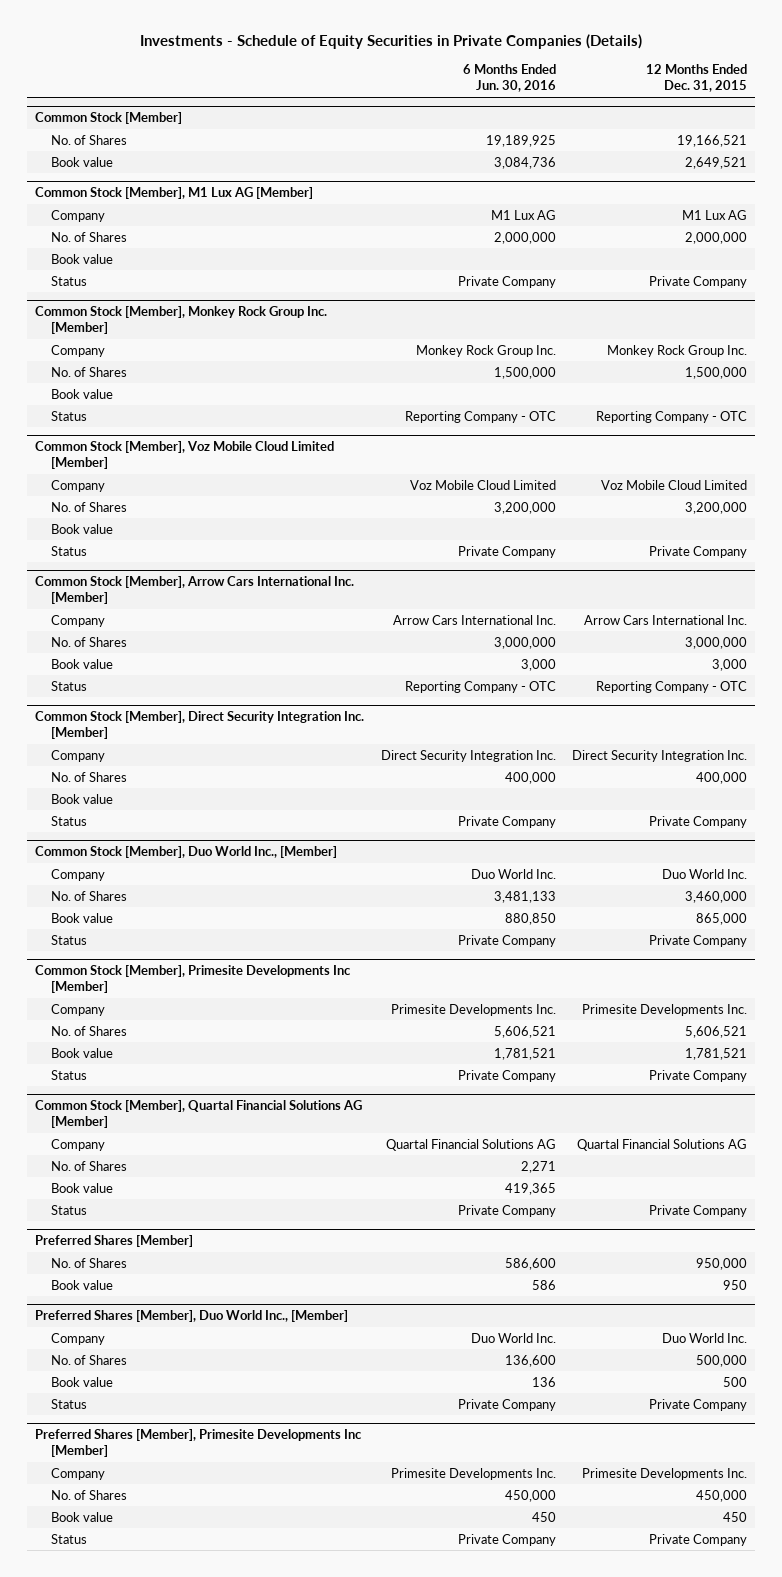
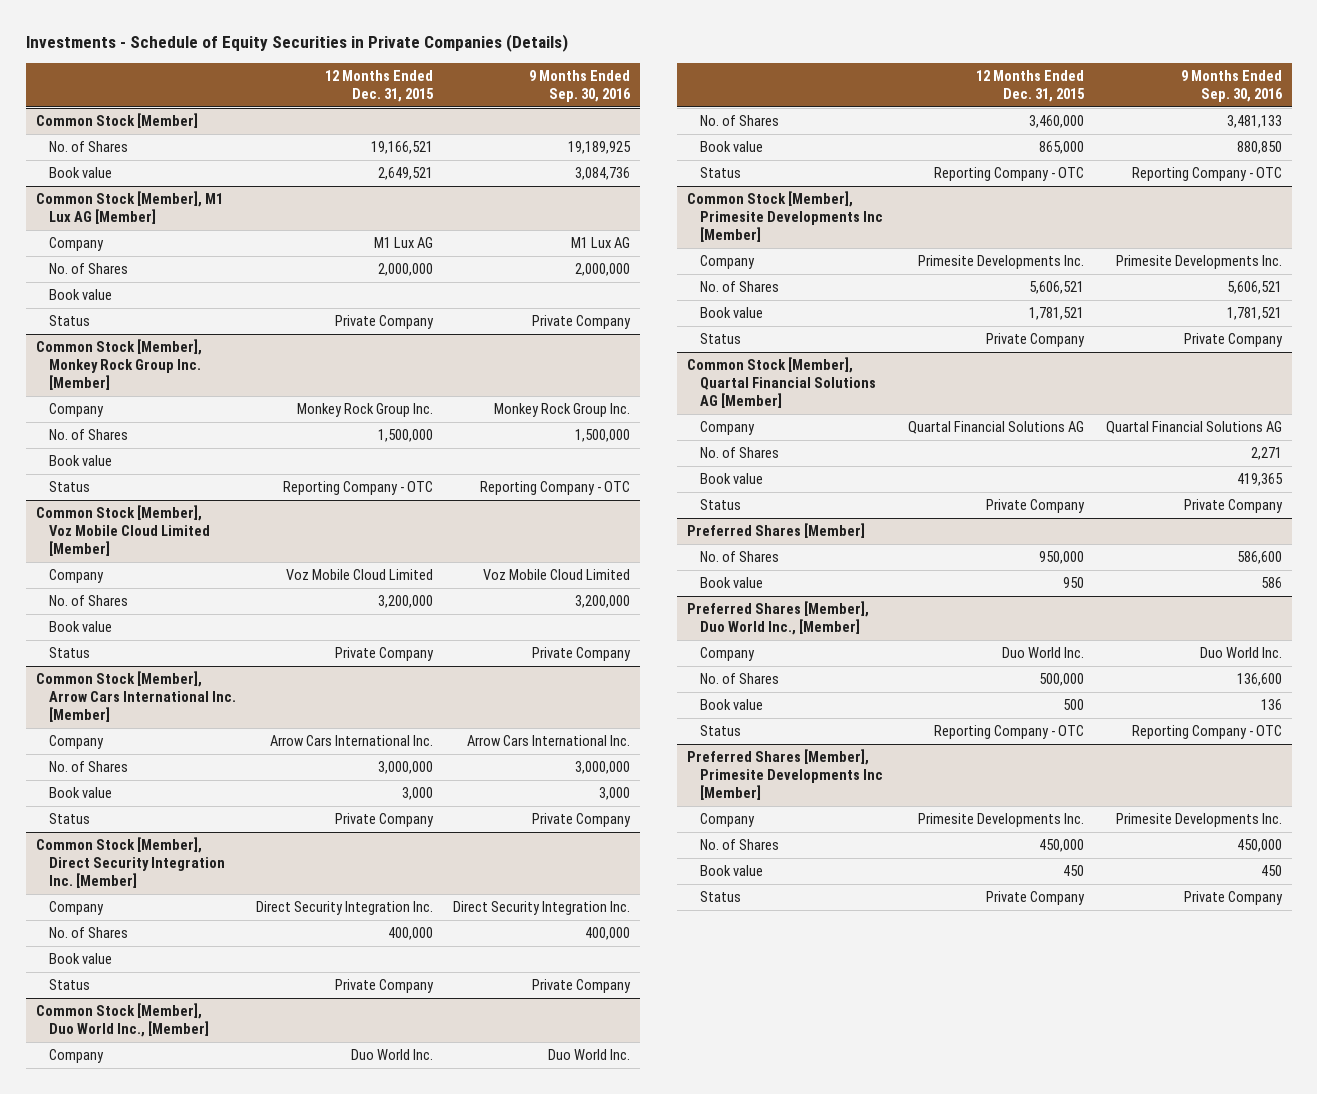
- | 6 Months Ended Jun. 30, 2016 | 12 Months Ended Dec. 31, 2015
+ | 12 Months Ended Dec. 31, 2015 | 9 Months Ended Sep. 30, 2016
@ Common Stock [Member], Arrow Cars International Inc. [Member]
- Status | Reporting Company - OTC | Reporting Company - OTC
+ Status | Private Company | Private Company
@ Common Stock [Member], Duo World Inc., [Member]
- Status | Private Company | Private Company
+ Status | Reporting Company - OTC | Reporting Company - OTC
@ Preferred Shares [Member], Duo World Inc., [Member]
- Status | Private Company | Private Company
+ Status | Reporting Company - OTC | Reporting Company - OTC

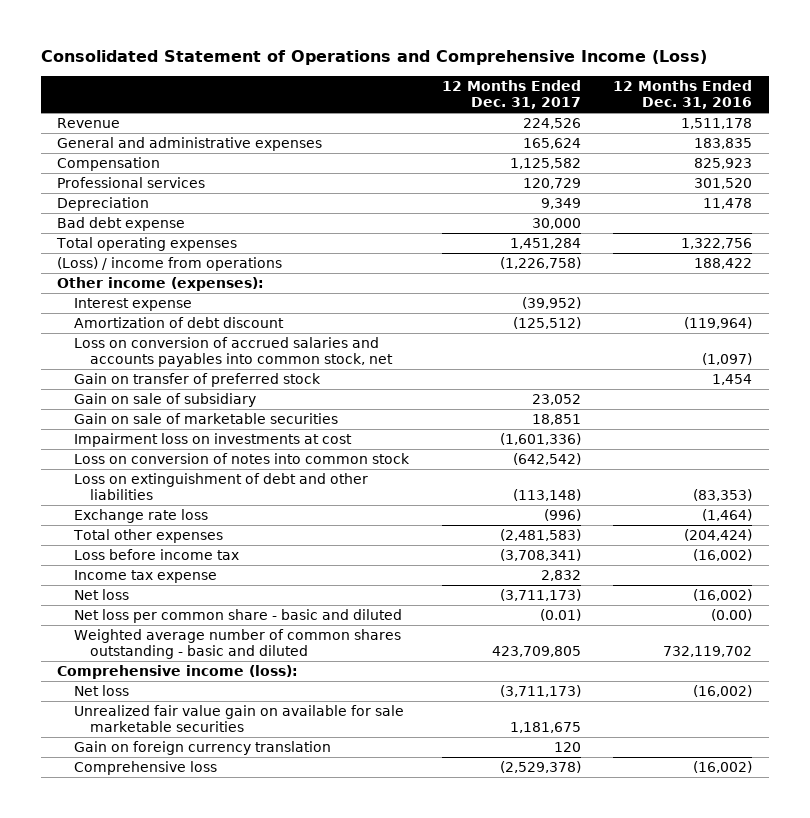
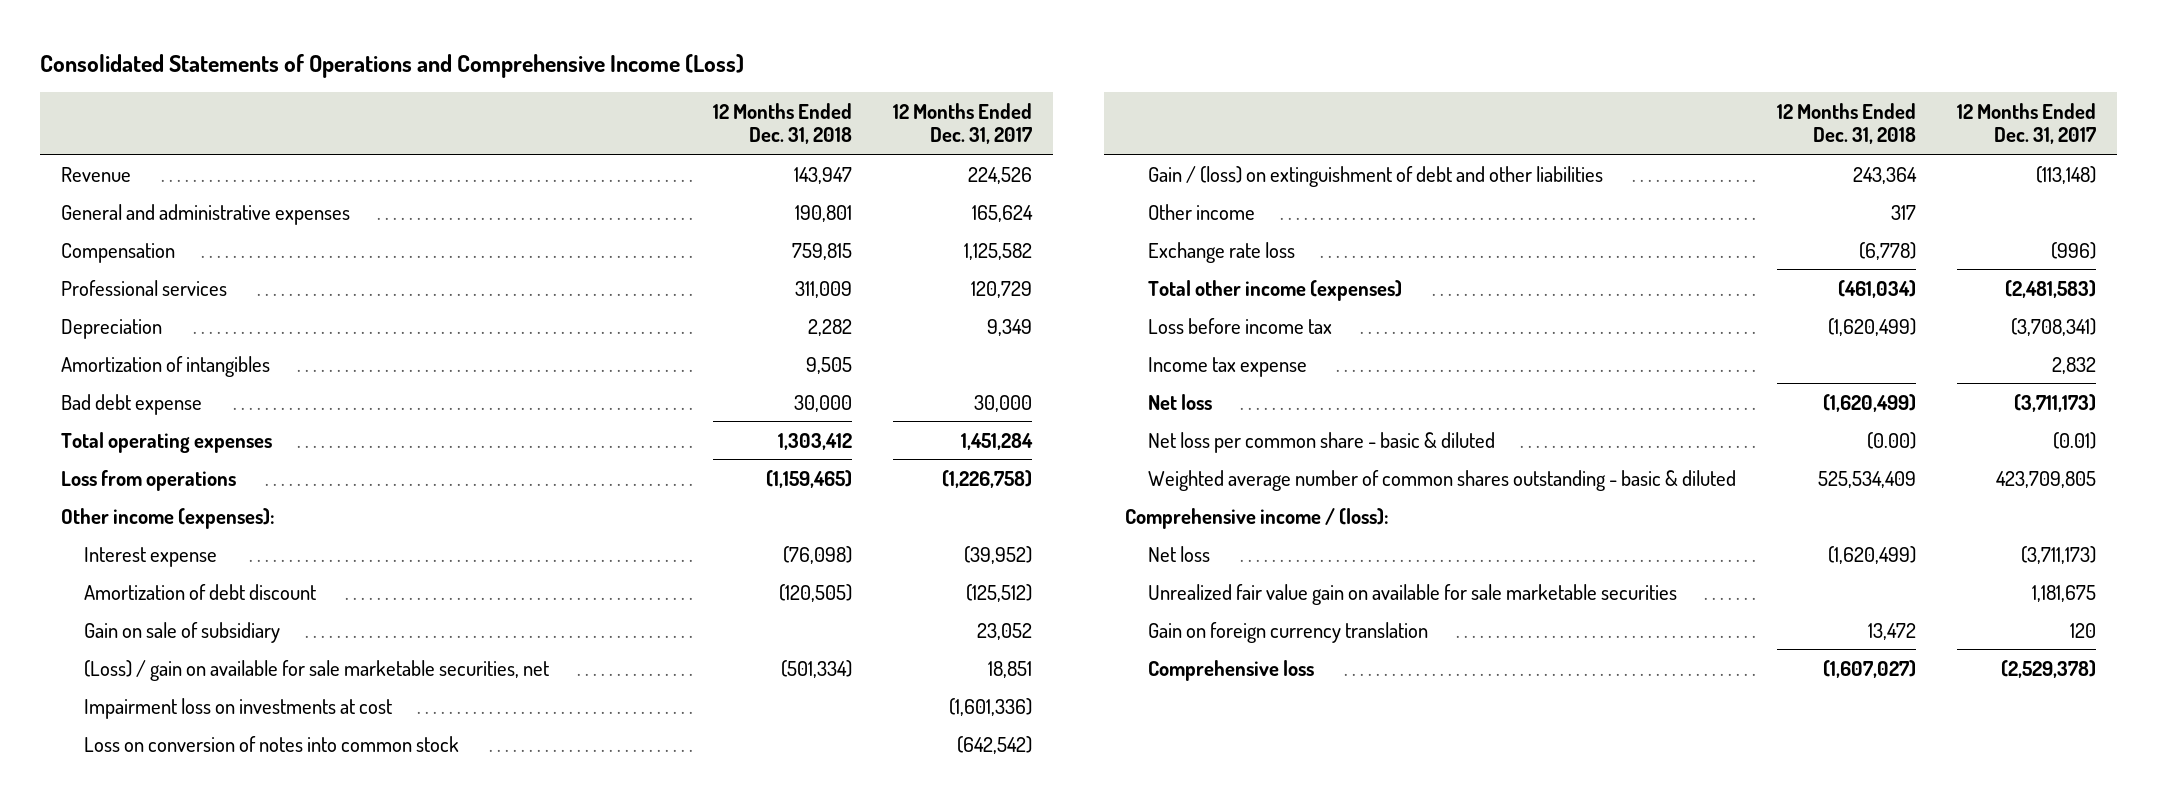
- Consolidated Statement of Operations and Comprehensive Income (Loss)
+ Consolidated Statements of Operations and Comprehensive Income (Loss)
- | 12 Months Ended Dec. 31, 2017 | 12 Months Ended Dec. 31, 2016
+ | 12 Months Ended Dec. 31, 2018 | 12 Months Ended Dec. 31, 2017
+ Amortization of intangibles | 9,505 |
- (Loss) / income from operations | (1,226,758) | 188,422
+ Loss from operations | (1,159,465) | (1,226,758)
- Loss on conversion of accrued salaries and accounts payables into common stock, net | | (1,097)
- Gain on transfer of preferred stock | | 1,454
- Gain on sale of marketable securities | 18,851 |
+ (Loss) / gain on available for sale marketable securities, net | (501,334) | 18,851
- Loss on extinguishment of debt and other liabilities | (113,148) | (83,353)
+ Gain / (loss) on extinguishment of debt and other liabilities | 243,364 | (113,148)
+ Other income | 317 |
- Total other expenses | (2,481,583) | (204,424)
+ Total other income (expenses) | (461,034) | (2,481,583)
- Net loss per common share - basic and diluted | (0.01) | (0.00)
- Weighted average number of common shares outstanding - basic and diluted | 423,709,805 | 732,119,702
- Comprehensive income (loss):
+ Net loss per common share - basic & diluted | (0.00) | (0.01)
+ Weighted average number of common shares outstanding - basic & diluted | 525,534,409 | 423,709,805
+ Comprehensive income / (loss):

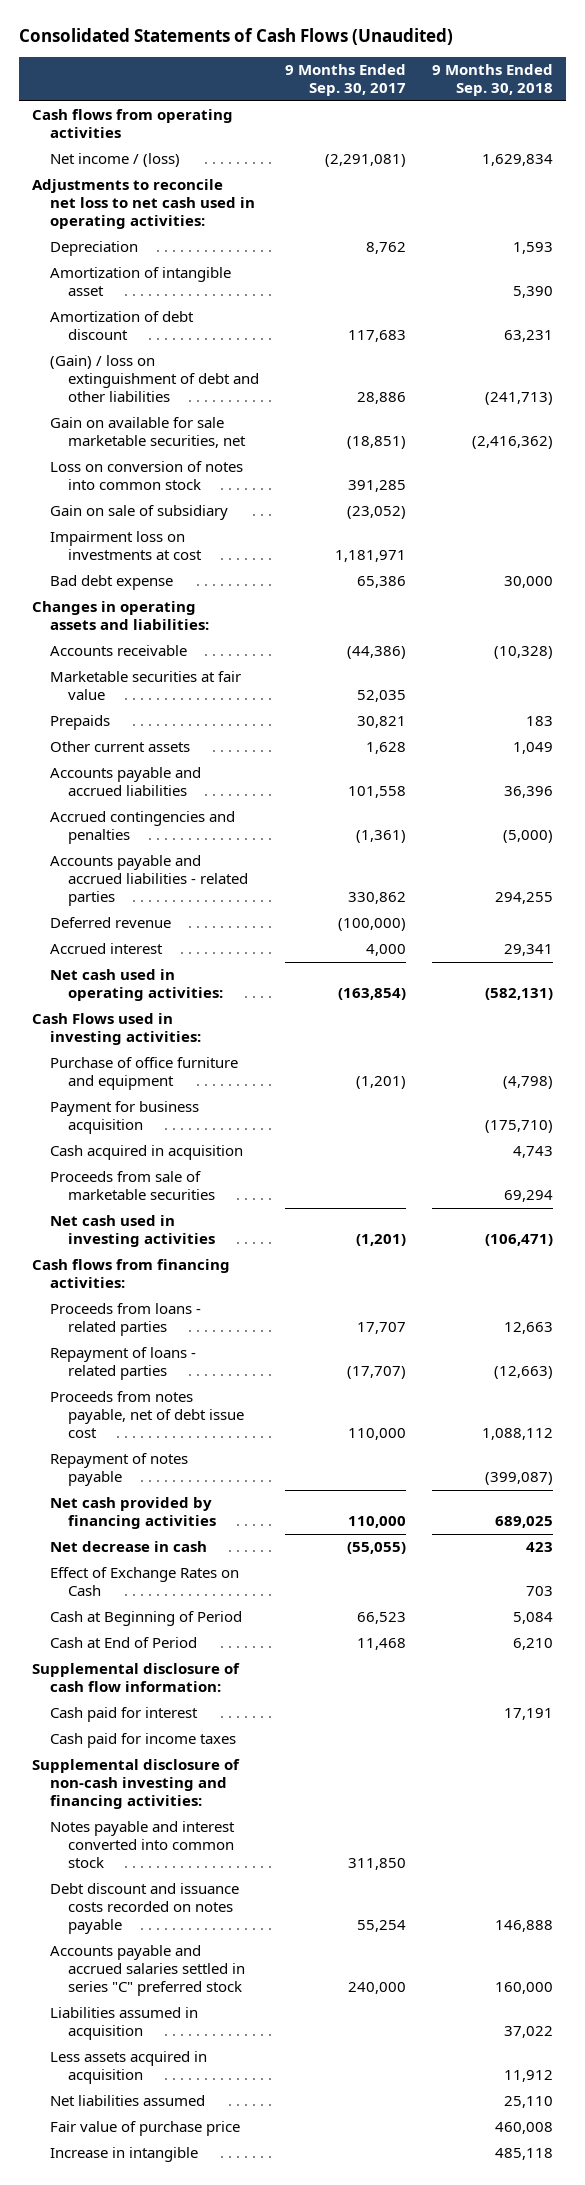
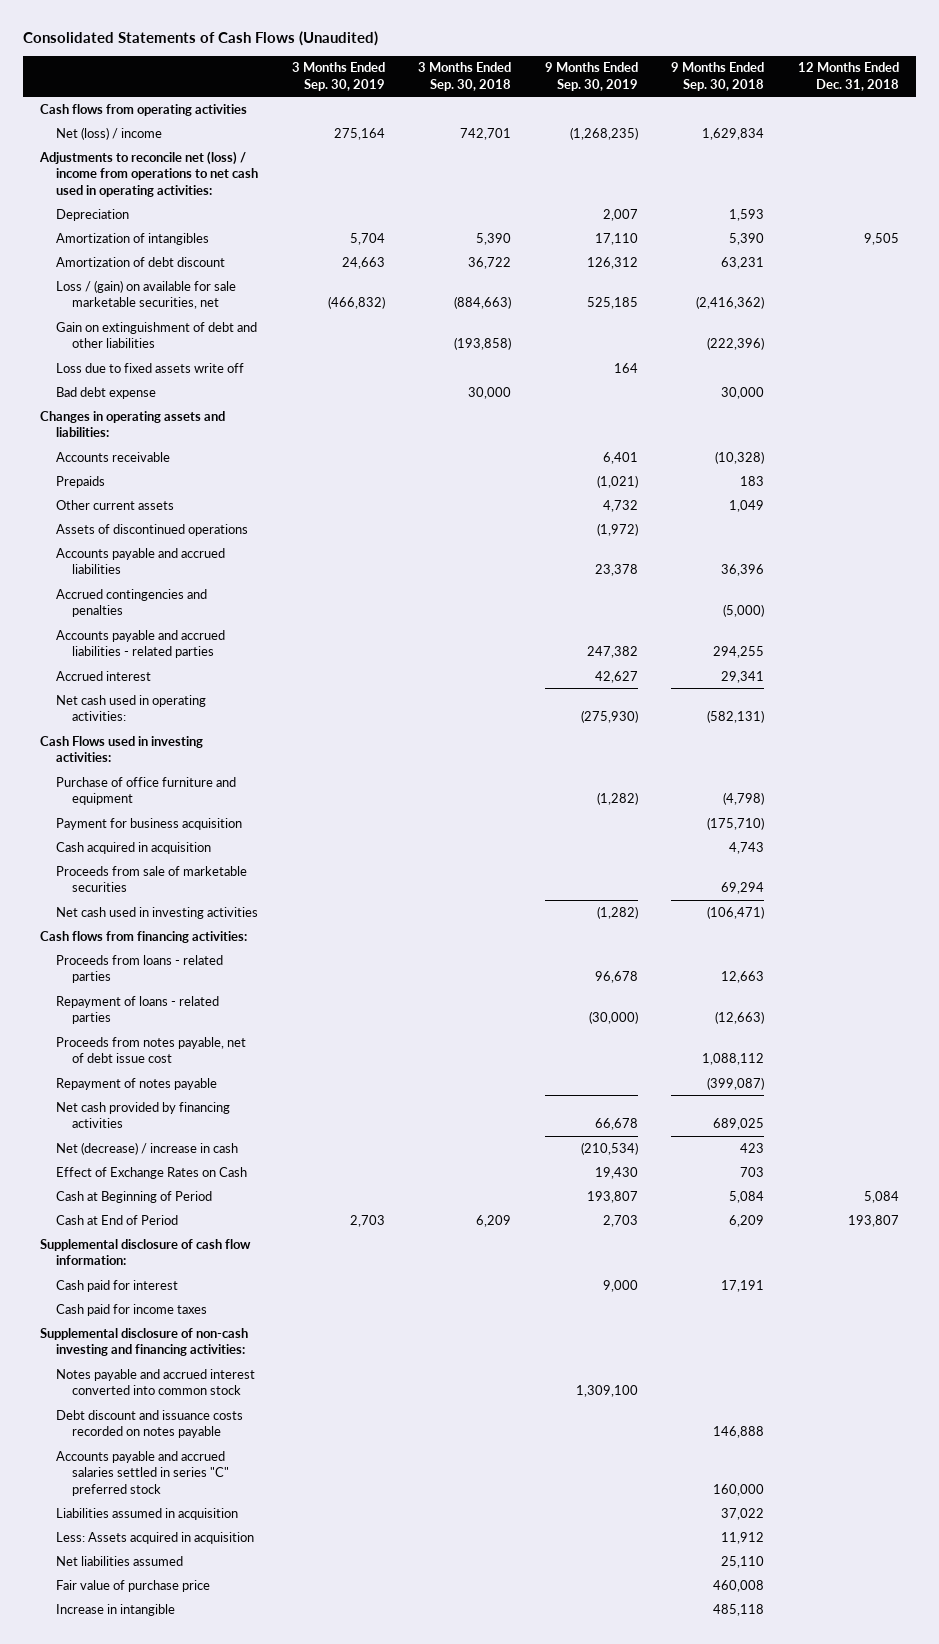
- | 9 Months Ended Sep. 30, 2017 | 9 Months Ended Sep. 30, 2018
+ | 3 Months Ended Sep. 30, 2019 | 3 Months Ended Sep. 30, 2018 | 9 Months Ended Sep. 30, 2019 | 9 Months Ended Sep. 30, 2018 | 12 Months Ended Dec. 31, 2018
- Net income / (loss) | (2,291,081) | 1,629,834
- Adjustments to reconcile net loss to net cash used in operating activities:
+ Net (loss) / income | 275,164 | 742,701 | (1,268,235) | 1,629,834 |
+ Adjustments to reconcile net (loss) / income from operations to net cash used in operating activities:
- Amortization of intangible asset | | 5,390
+ Amortization of intangibles | 5,704 | 5,390 | 17,110 | 5,390 | 9,505
- (Gain) / loss on extinguishment of debt and other liabilities | 28,886 | (241,713)
- Gain on available for sale marketable securities, net | (18,851) | (2,416,362)
- Loss on conversion of notes into common stock | 391,285 |
- Gain on sale of subsidiary | (23,052) |
- Impairment loss on investments at cost | 1,181,971 |
+ Loss / (gain) on available for sale marketable securities, net | (466,832) | (884,663) | 525,185 | (2,416,362) |
+ Gain on extinguishment of debt and other liabilities | | (193,858) | | (222,396) |
+ Loss due to fixed assets write off | | | 164 | |
- Marketable securities at fair value | 52,035 |
+ Assets of discontinued operations | | | (1,972) | |
- Deferred revenue | (100,000) |
- Net decrease in cash | (55,055) | 423
+ Net (decrease) / increase in cash | | | (210,534) | 423 |
- Cash at End of Period | 11,468 | 6,210
+ Cash at End of Period | 2,703 | 6,209 | 2,703 | 6,209 | 193,807
- Notes payable and interest converted into common stock | 311,850 |
+ Notes payable and accrued interest converted into common stock | | | 1,309,100 | |
- Less assets acquired in acquisition | | 11,912
+ Less: Assets acquired in acquisition | | | | 11,912 |

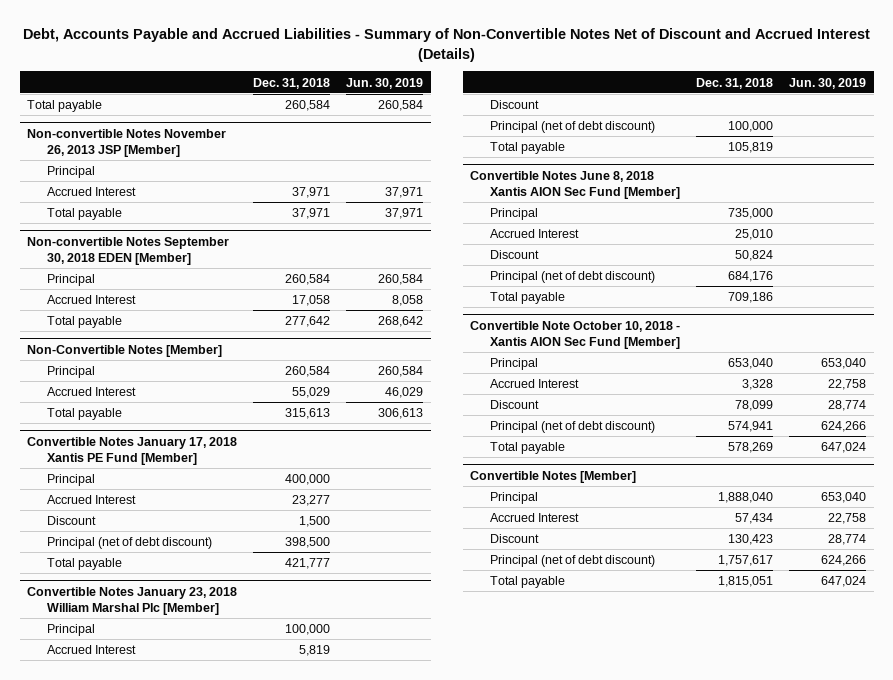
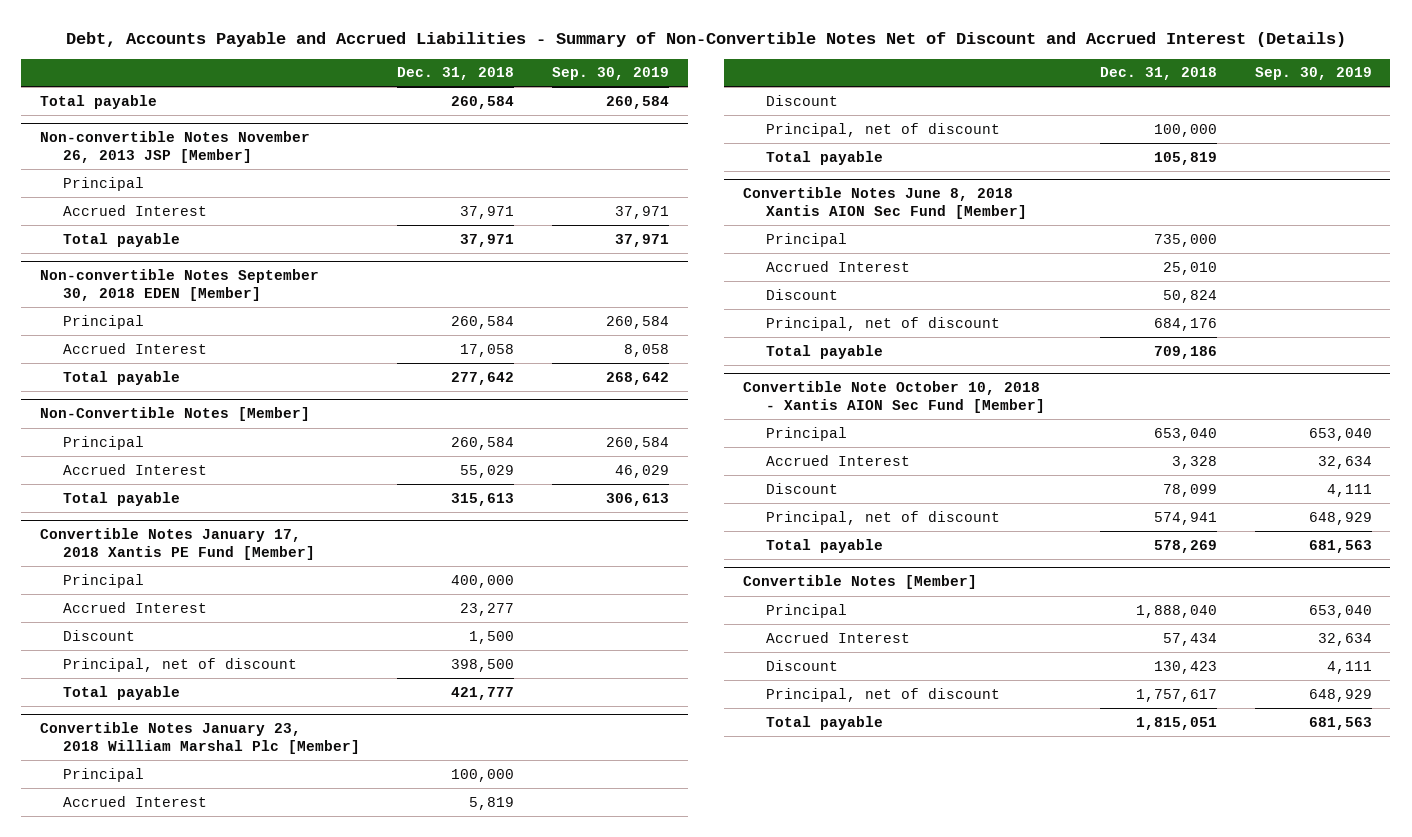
- | Dec. 31, 2018 | Jun. 30, 2019
+ | Dec. 31, 2018 | Sep. 30, 2019
@ Convertible Notes January 17, 2018 Xantis PE Fund [Member]
- Principal (net of debt discount) | 398,500 |
+ Principal, net of discount | 398,500 |
@ Convertible Notes January 23, 2018 William Marshal Plc [Member]
- Principal (net of debt discount) | 100,000 |
+ Principal, net of discount | 100,000 |
@ Convertible Notes June 8, 2018 Xantis AION Sec Fund [Member]
- Principal (net of debt discount) | 684,176 |
+ Principal, net of discount | 684,176 |
@ Convertible Note October 10, 2018 - Xantis AION Sec Fund [Member]
- Principal (net of debt discount) | 574,941 | 624,266
+ Principal, net of discount | 574,941 | 648,929
@ Convertible Notes [Member]
- Principal (net of debt discount) | 1,757,617 | 624,266
+ Principal, net of discount | 1,757,617 | 648,929

